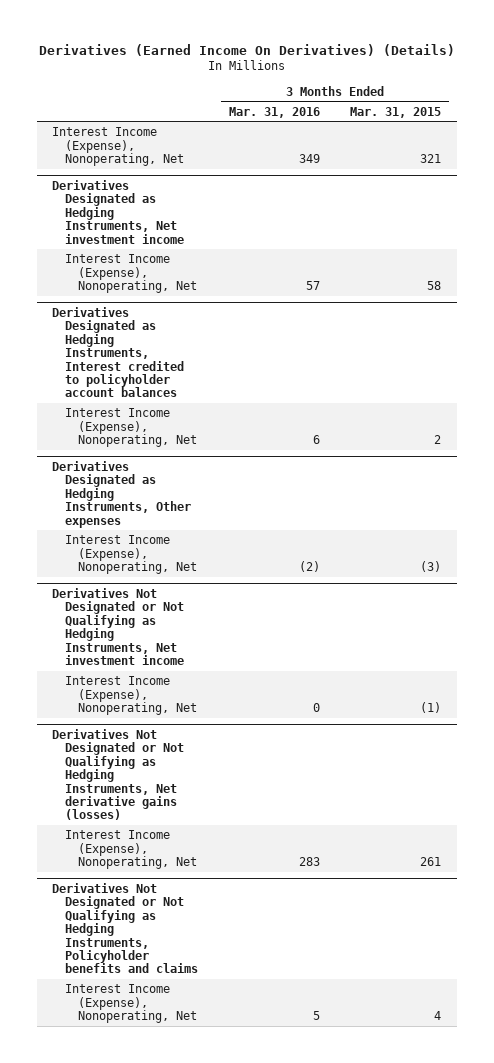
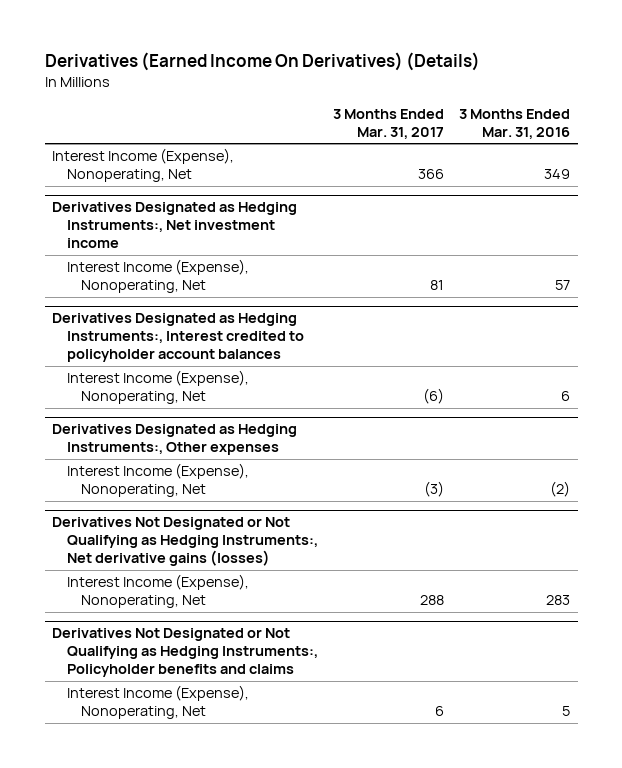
- | 3 Months Ended Mar. 31, 2016 | 3 Months Ended Mar. 31, 2015
+ | 3 Months Ended Mar. 31, 2017 | 3 Months Ended Mar. 31, 2016
- Derivatives Designated as Hedging Instruments, Net investment income
+ Derivatives Designated as Hedging Instruments:, Net investment income
- Derivatives Designated as Hedging Instruments, Interest credited to policyholder account balances
+ Derivatives Designated as Hedging Instruments:, Interest credited to policyholder account balances
- Derivatives Designated as Hedging Instruments, Other expenses
+ Derivatives Designated as Hedging Instruments:, Other expenses
- Derivatives Not Designated or Not Qualifying as Hedging Instruments, Net investment income
- Interest Income (Expense), Nonoperating, Net | 0 | (1)
- Derivatives Not Designated or Not Qualifying as Hedging Instruments, Net derivative gains (losses)
+ Derivatives Not Designated or Not Qualifying as Hedging Instruments:, Net derivative gains (losses)
- Derivatives Not Designated or Not Qualifying as Hedging Instruments, Policyholder benefits and claims
+ Derivatives Not Designated or Not Qualifying as Hedging Instruments:, Policyholder benefits and claims

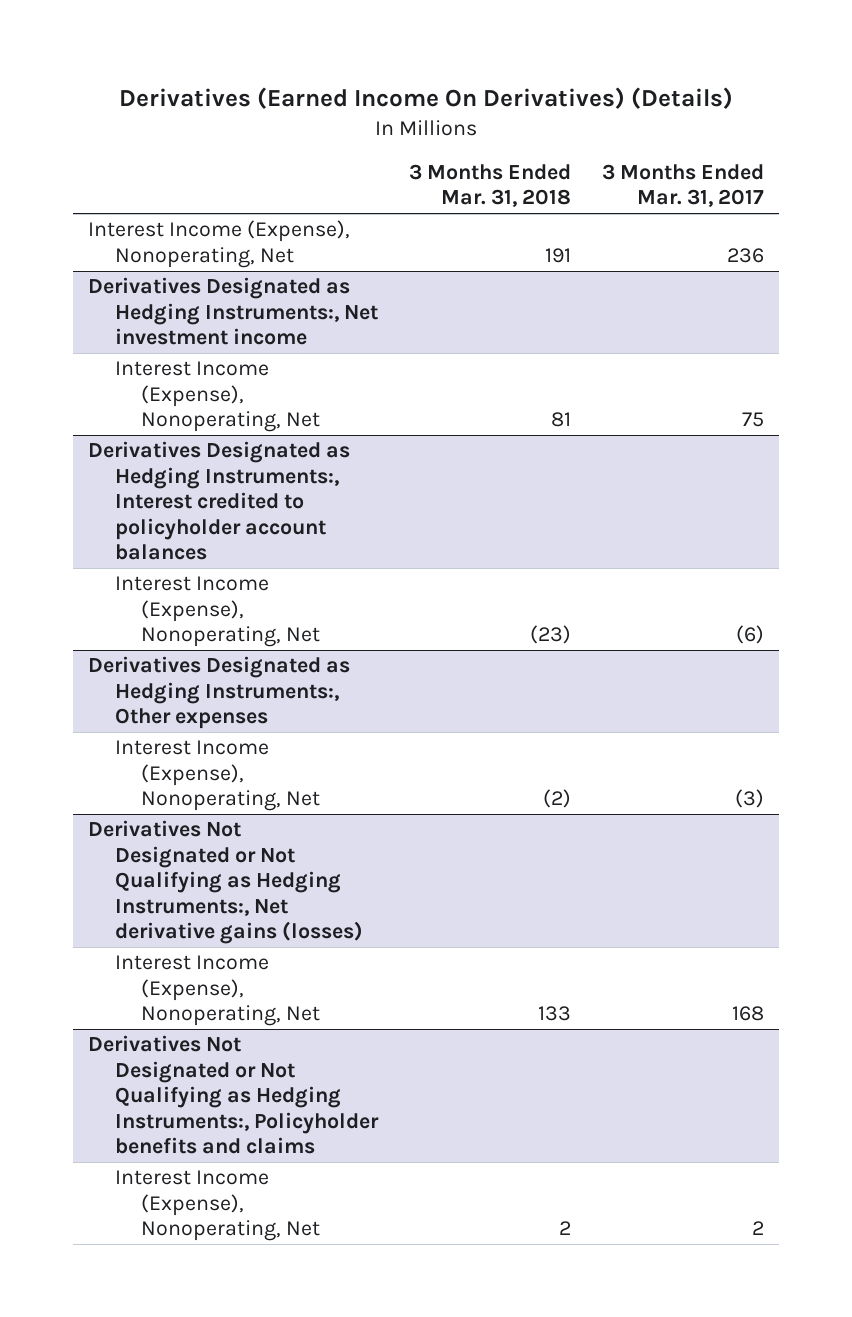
- | 3 Months Ended Mar. 31, 2017 | 3 Months Ended Mar. 31, 2016
+ | 3 Months Ended Mar. 31, 2018 | 3 Months Ended Mar. 31, 2017
- Interest Income (Expense), Nonoperating, Net | 366 | 349
+ Interest Income (Expense), Nonoperating, Net | 191 | 236
@ Derivatives Designated as Hedging Instruments:, Net investment income
- Interest Income (Expense), Nonoperating, Net | 81 | 57
+ Interest Income (Expense), Nonoperating, Net | 81 | 75
@ Derivatives Not Designated or Not Qualifying as Hedging Instruments:, Net derivative gains (losses)
- Interest Income (Expense), Nonoperating, Net | 288 | 283
+ Interest Income (Expense), Nonoperating, Net | 133 | 168
@ Derivatives Not Designated or Not Qualifying as Hedging Instruments:, Policyholder benefits and claims
- Interest Income (Expense), Nonoperating, Net | 6 | 5
+ Interest Income (Expense), Nonoperating, Net | 2 | 2

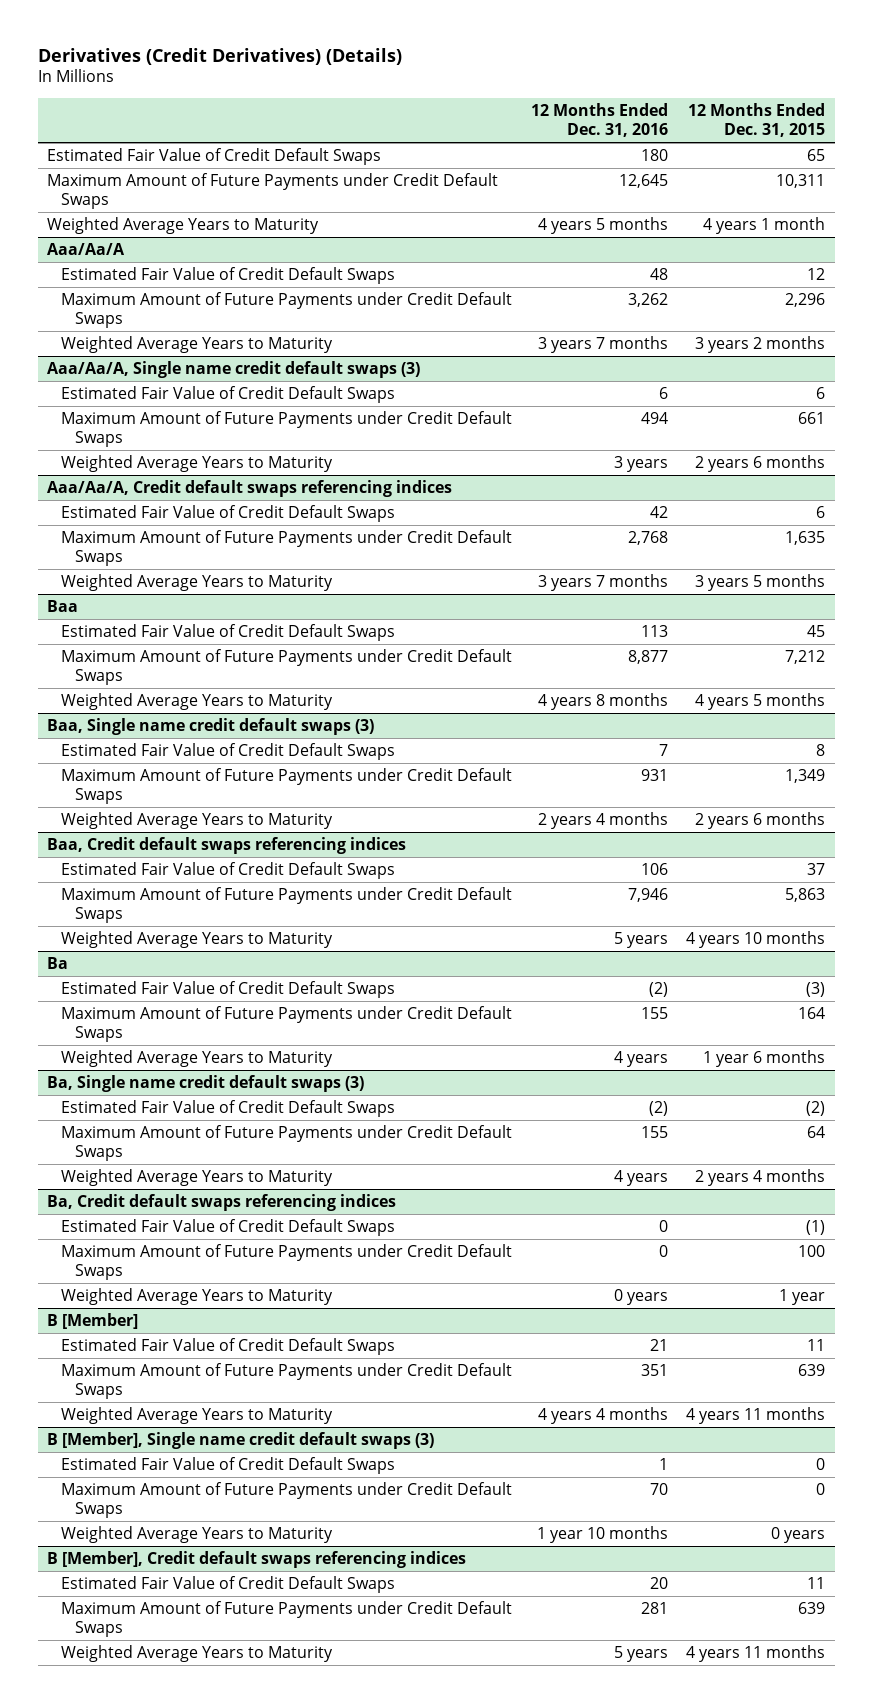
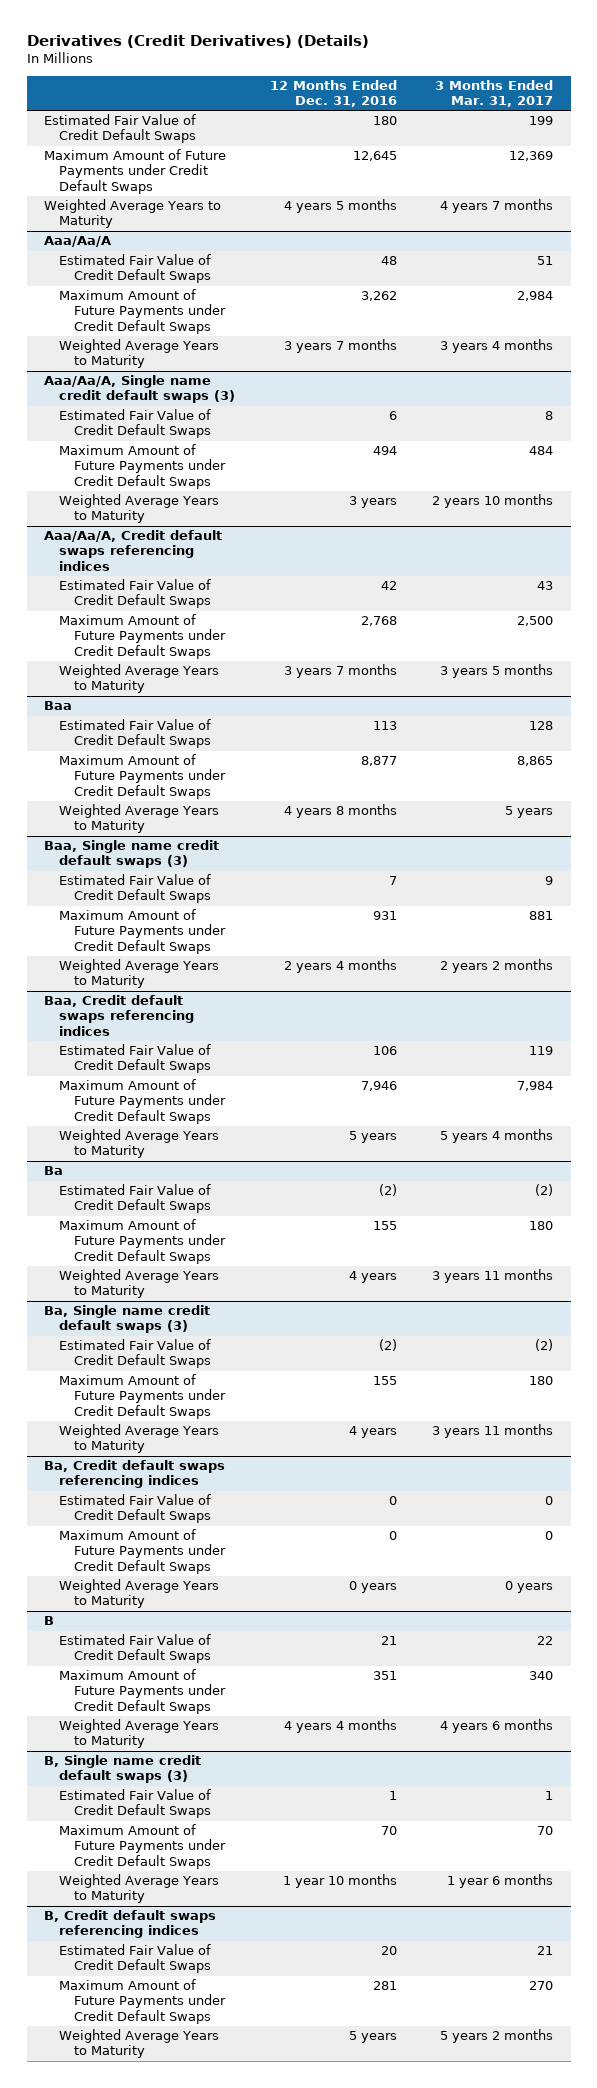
- | 12 Months Ended Dec. 31, 2016 | 12 Months Ended Dec. 31, 2015
+ | 12 Months Ended Dec. 31, 2016 | 3 Months Ended Mar. 31, 2017
- B [Member]
+ B
- B [Member], Single name credit default swaps (3)
+ B, Single name credit default swaps (3)
- B [Member], Credit default swaps referencing indices
+ B, Credit default swaps referencing indices

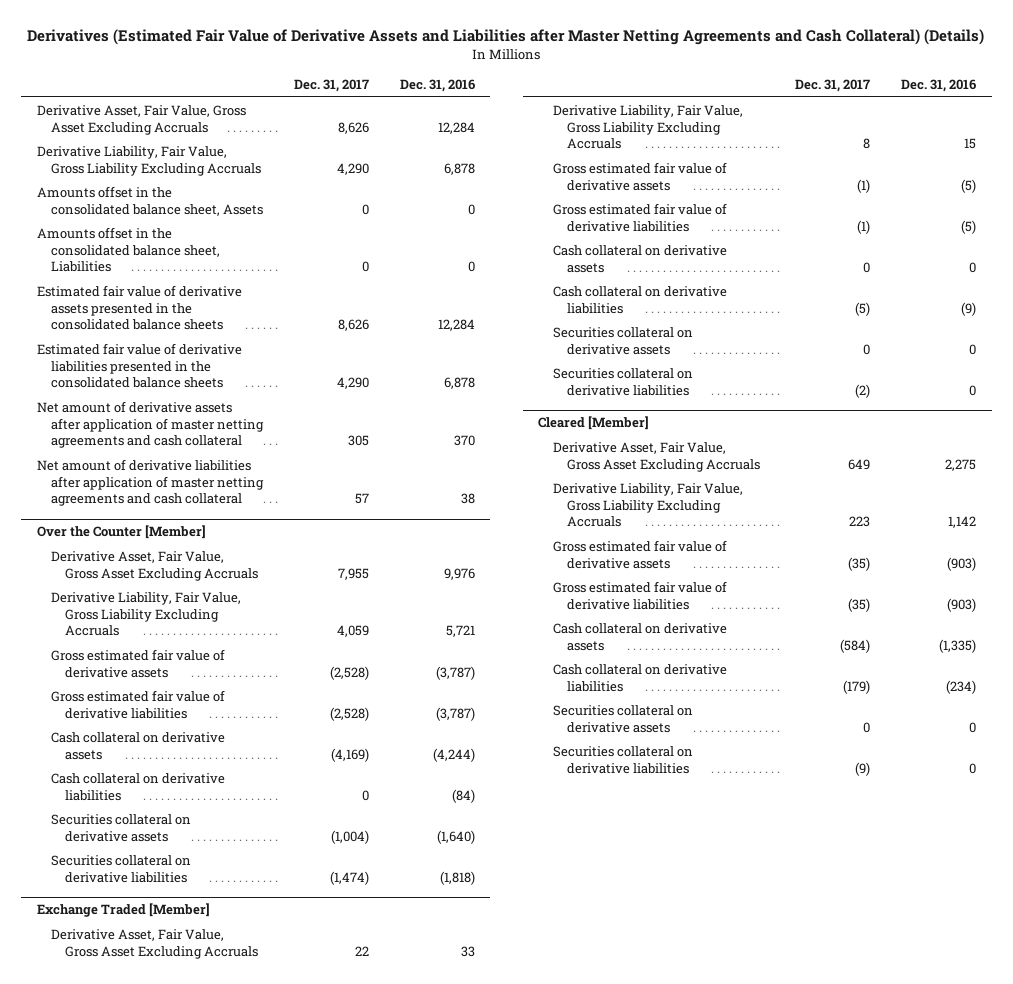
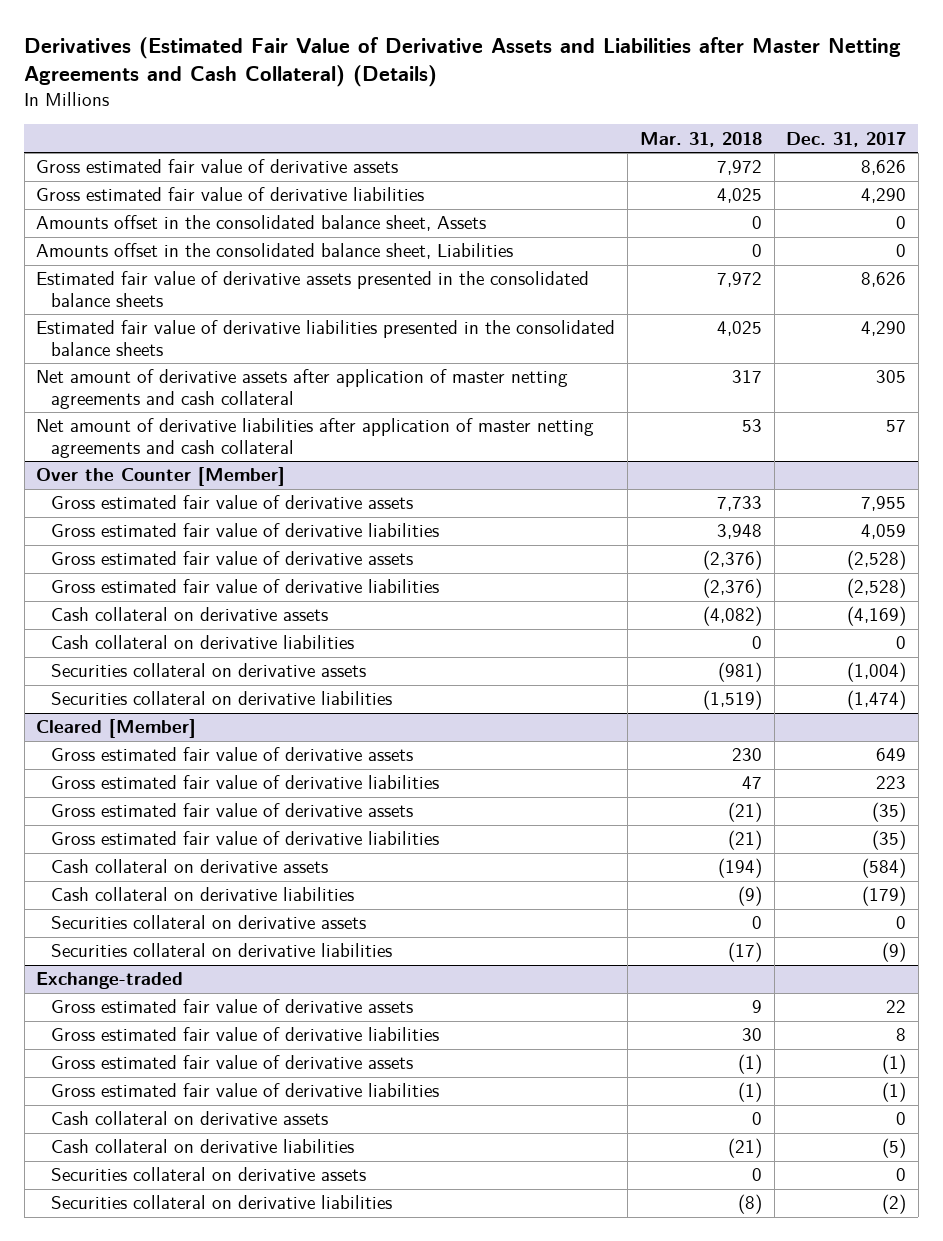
- | Dec. 31, 2017 | Dec. 31, 2016
+ | Mar. 31, 2018 | Dec. 31, 2017
- Derivative Asset, Fair Value, Gross Asset Excluding Accruals | 8,626 | 12,284
- Derivative Liability, Fair Value, Gross Liability Excluding Accruals | 4,290 | 6,878
+ Gross estimated fair value of derivative assets | 7,972 | 8,626
+ Gross estimated fair value of derivative liabilities | 4,025 | 4,290
@ Over the Counter [Member]
- Derivative Asset, Fair Value, Gross Asset Excluding Accruals | 7,955 | 9,976
- Derivative Liability, Fair Value, Gross Liability Excluding Accruals | 4,059 | 5,721
+ Gross estimated fair value of derivative assets | 7,733 | 7,955
+ Gross estimated fair value of derivative liabilities | 3,948 | 4,059
- Exchange Traded [Member]
- Derivative Asset, Fair Value, Gross Asset Excluding Accruals | 22 | 33
- Derivative Liability, Fair Value, Gross Liability Excluding Accruals | 8 | 15
- Gross estimated fair value of derivative assets | (1) | (5)
- Gross estimated fair value of derivative liabilities | (1) | (5)
- Cash collateral on derivative assets | 0 | 0
- Cash collateral on derivative liabilities | (5) | (9)
- Securities collateral on derivative assets | 0 | 0
- Securities collateral on derivative liabilities | (2) | 0
@ Cleared [Member]
- Derivative Asset, Fair Value, Gross Asset Excluding Accruals | 649 | 2,275
- Derivative Liability, Fair Value, Gross Liability Excluding Accruals | 223 | 1,142
+ Gross estimated fair value of derivative assets | 230 | 649
+ Gross estimated fair value of derivative liabilities | 47 | 223
+ Exchange-traded
+ Gross estimated fair value of derivative assets | 9 | 22
+ Gross estimated fair value of derivative liabilities | 30 | 8
+ Gross estimated fair value of derivative assets | (1) | (1)
+ Gross estimated fair value of derivative liabilities | (1) | (1)
+ Cash collateral on derivative assets | 0 | 0
+ Cash collateral on derivative liabilities | (21) | (5)
+ Securities collateral on derivative assets | 0 | 0
+ Securities collateral on derivative liabilities | (8) | (2)

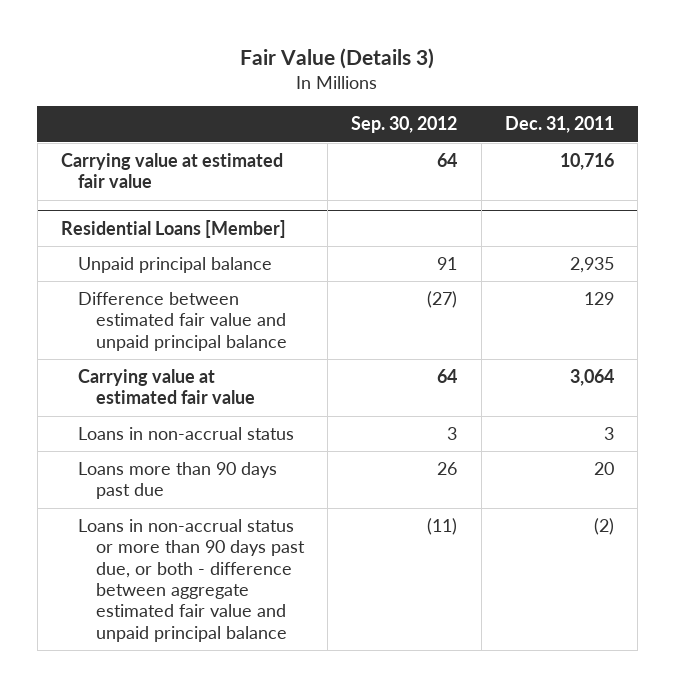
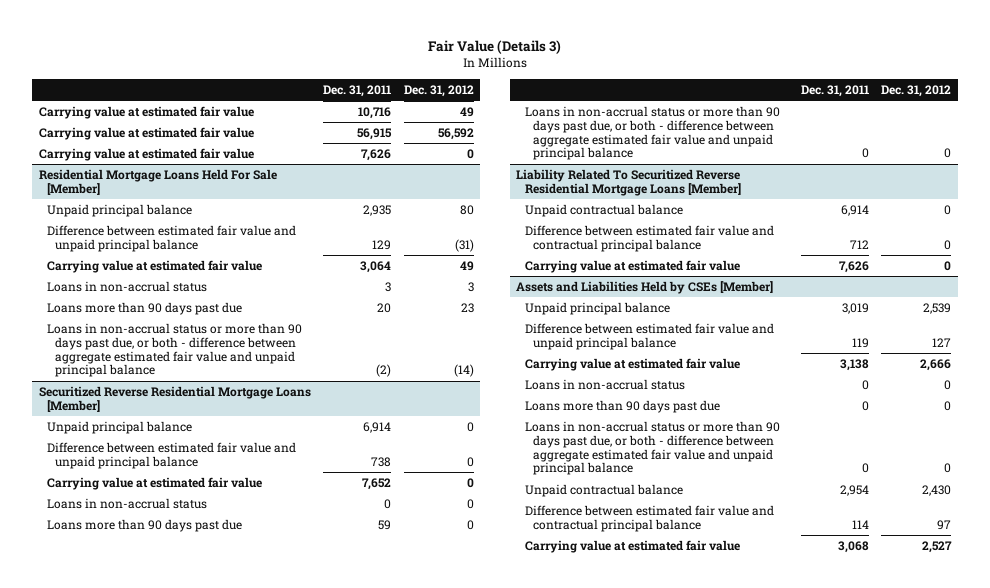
- | Sep. 30, 2012 | Dec. 31, 2011
+ | Dec. 31, 2011 | Dec. 31, 2012
- Residential Loans [Member]
+ Carrying value at estimated fair value | 56,915 | 56,592
+ Carrying value at estimated fair value | 7,626 | 0
+ Residential Mortgage Loans Held For Sale [Member]
+ Securitized Reverse Residential Mortgage Loans [Member]
+ Unpaid principal balance | 6,914 | 0
+ Difference between estimated fair value and unpaid principal balance | 738 | 0
+ Carrying value at estimated fair value | 7,652 | 0
+ Loans in non-accrual status | 0 | 0
+ Loans more than 90 days past due | 59 | 0
+ Loans in non-accrual status or more than 90 days past due, or both - difference between aggregate estimated fair value and unpaid principal balance | 0 | 0
+ Liability Related To Securitized Reverse Residential Mortgage Loans [Member]
+ Unpaid contractual balance | 6,914 | 0
+ Difference between estimated fair value and contractual principal balance | 712 | 0
+ Carrying value at estimated fair value | 7,626 | 0
+ Assets and Liabilities Held by CSEs [Member]
+ Unpaid principal balance | 3,019 | 2,539
+ Difference between estimated fair value and unpaid principal balance | 119 | 127
+ Carrying value at estimated fair value | 3,138 | 2,666
+ Loans in non-accrual status | 0 | 0
+ Loans more than 90 days past due | 0 | 0
+ Loans in non-accrual status or more than 90 days past due, or both - difference between aggregate estimated fair value and unpaid principal balance | 0 | 0
+ Unpaid contractual balance | 2,954 | 2,430
+ Difference between estimated fair value and contractual principal balance | 114 | 97
+ Carrying value at estimated fair value | 3,068 | 2,527

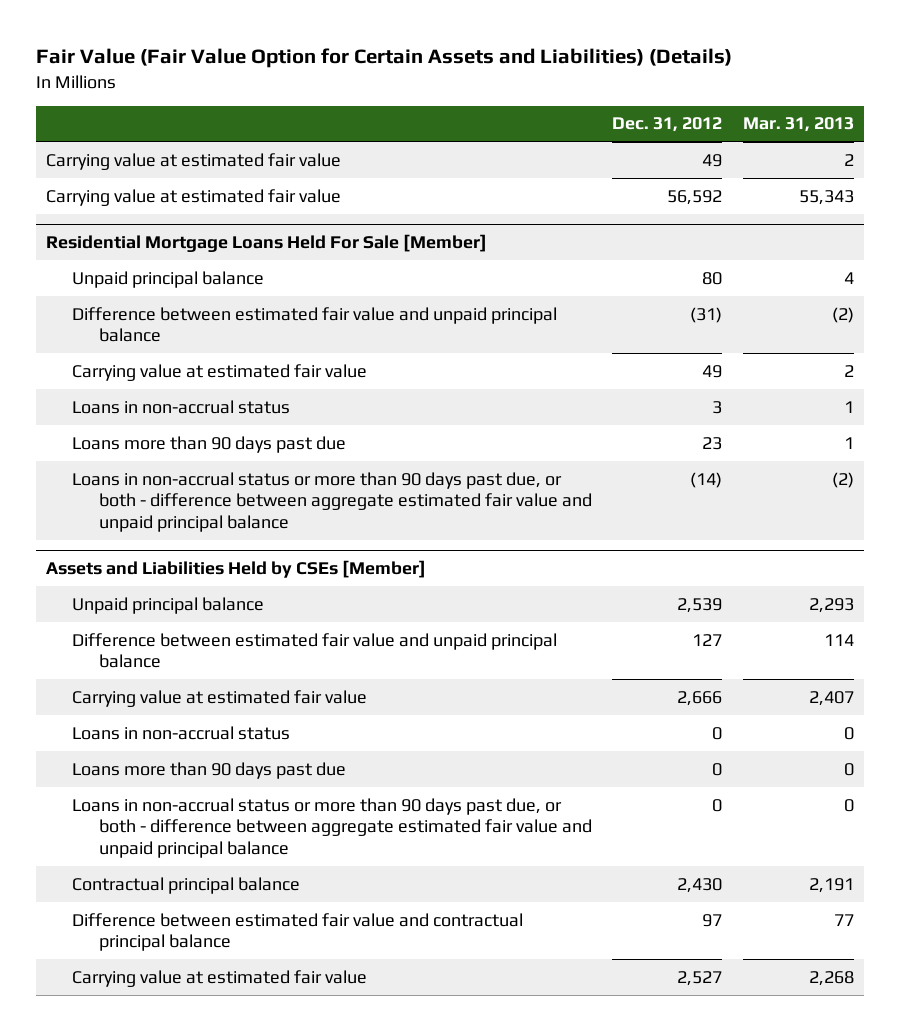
- Fair Value (Details 3)
+ Fair Value (Fair Value Option for Certain Assets and Liabilities) (Details)
- | Dec. 31, 2011 | Dec. 31, 2012
+ | Dec. 31, 2012 | Mar. 31, 2013
- Carrying value at estimated fair value | 7,626 | 0
- Securitized Reverse Residential Mortgage Loans [Member]
- Unpaid principal balance | 6,914 | 0
- Difference between estimated fair value and unpaid principal balance | 738 | 0
- Carrying value at estimated fair value | 7,652 | 0
- Loans in non-accrual status | 0 | 0
- Loans more than 90 days past due | 59 | 0
- Loans in non-accrual status or more than 90 days past due, or both - difference between aggregate estimated fair value and unpaid principal balance | 0 | 0
- Liability Related To Securitized Reverse Residential Mortgage Loans [Member]
- Unpaid contractual balance | 6,914 | 0
- Difference between estimated fair value and contractual principal balance | 712 | 0
- Carrying value at estimated fair value | 7,626 | 0
@ Assets and Liabilities Held by CSEs [Member]
- Unpaid contractual balance | 2,954 | 2,430
+ Contractual principal balance | 2,430 | 2,191

